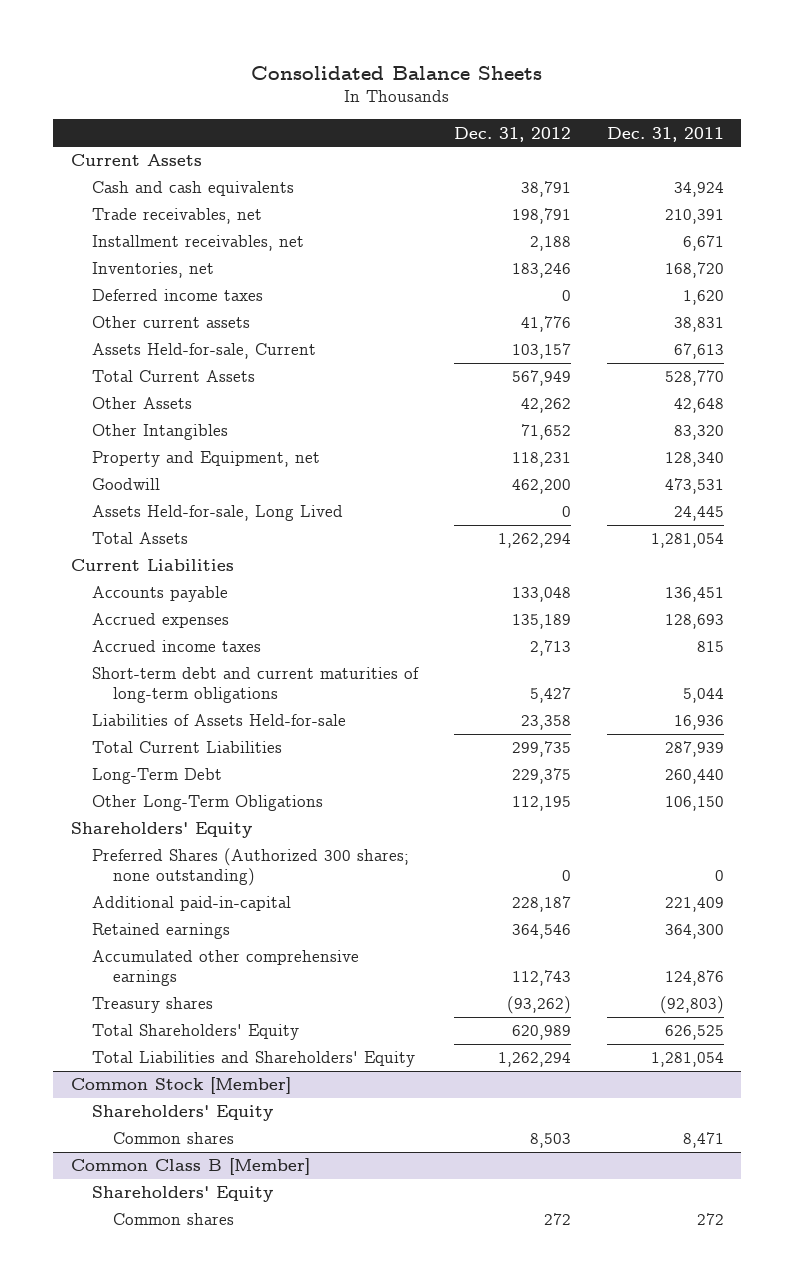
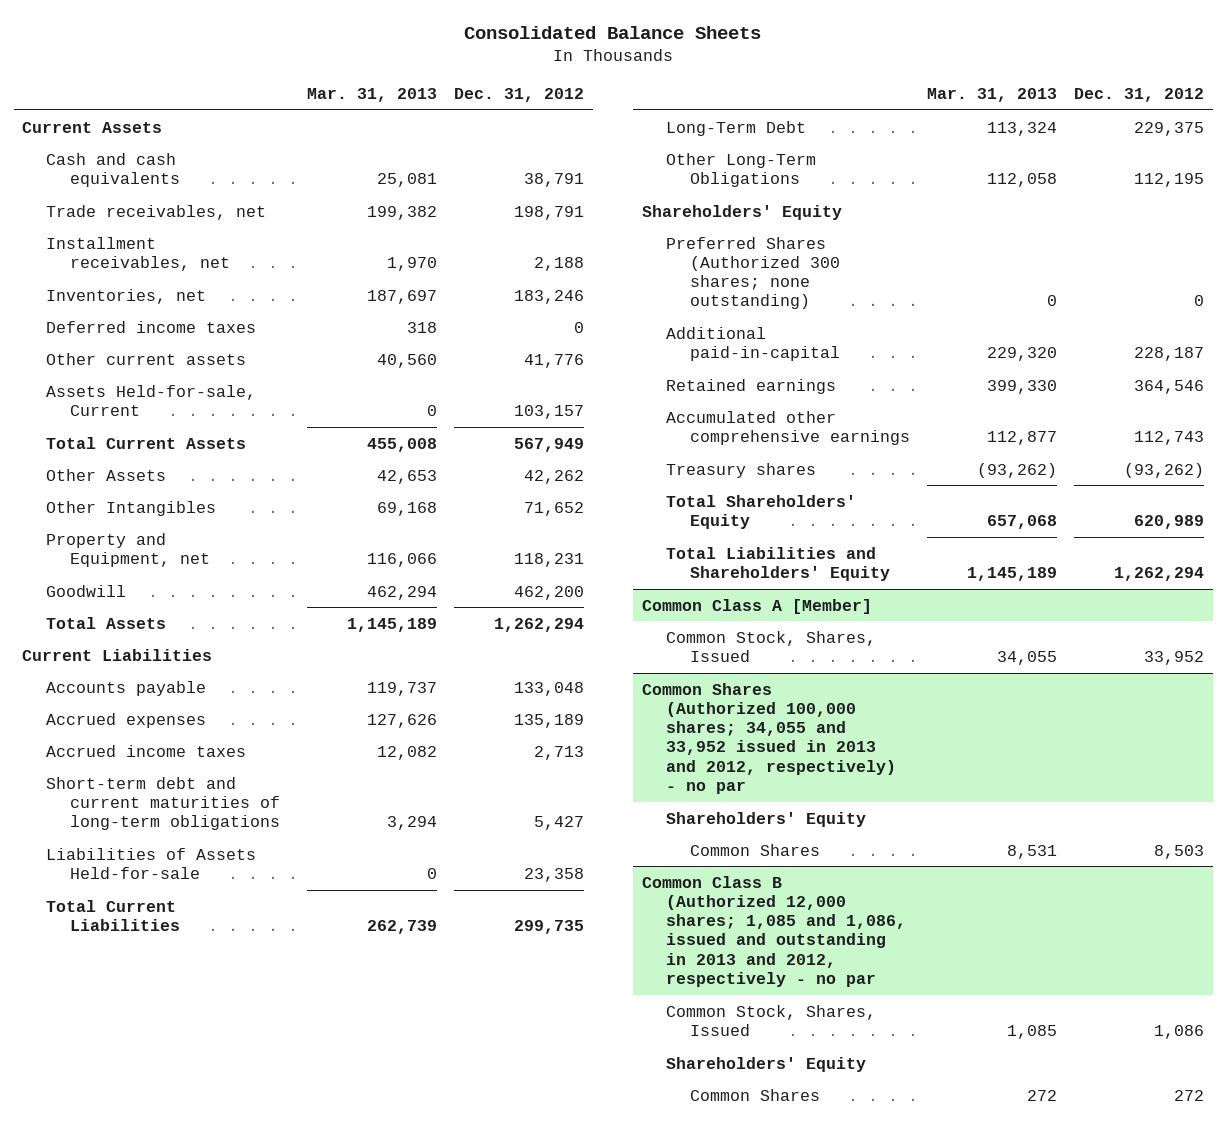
- | Dec. 31, 2012 | Dec. 31, 2011
+ | Mar. 31, 2013 | Dec. 31, 2012
- Assets Held-for-sale, Long Lived | 0 | 24,445
- Common Stock [Member]
+ Common Class A [Member]
+ Common Stock, Shares, Issued | 34,055 | 33,952
+ Common Shares (Authorized 100,000 shares; 34,055 and 33,952 issued in 2013 and 2012, respectively) - no par
- Common shares | 8,503 | 8,471
- Common Class B [Member]
+ Common Shares | 8,531 | 8,503
+ Common Class B (Authorized 12,000 shares; 1,085 and 1,086, issued and outstanding in 2013 and 2012, respectively - no par
+ Common Stock, Shares, Issued | 1,085 | 1,086
- Common shares | 272 | 272
+ Common Shares | 272 | 272

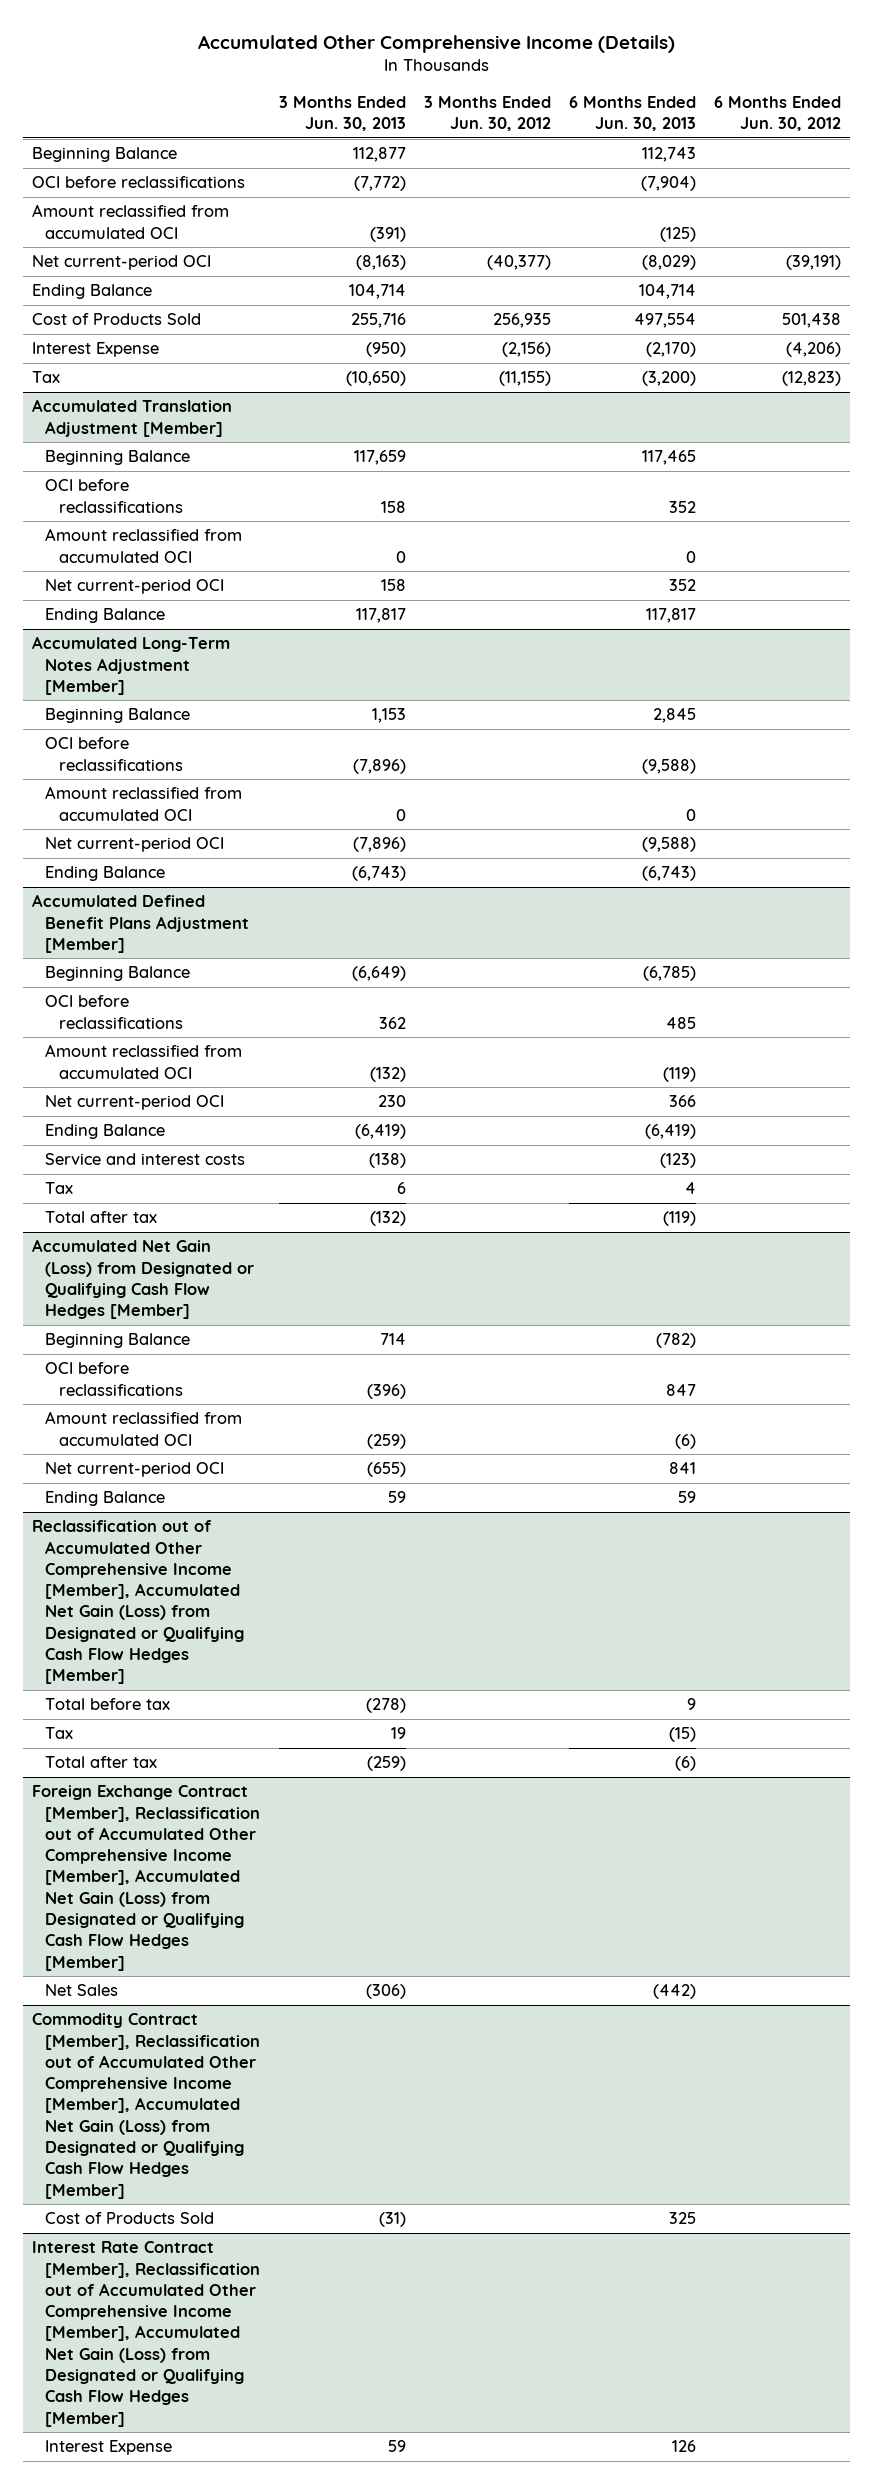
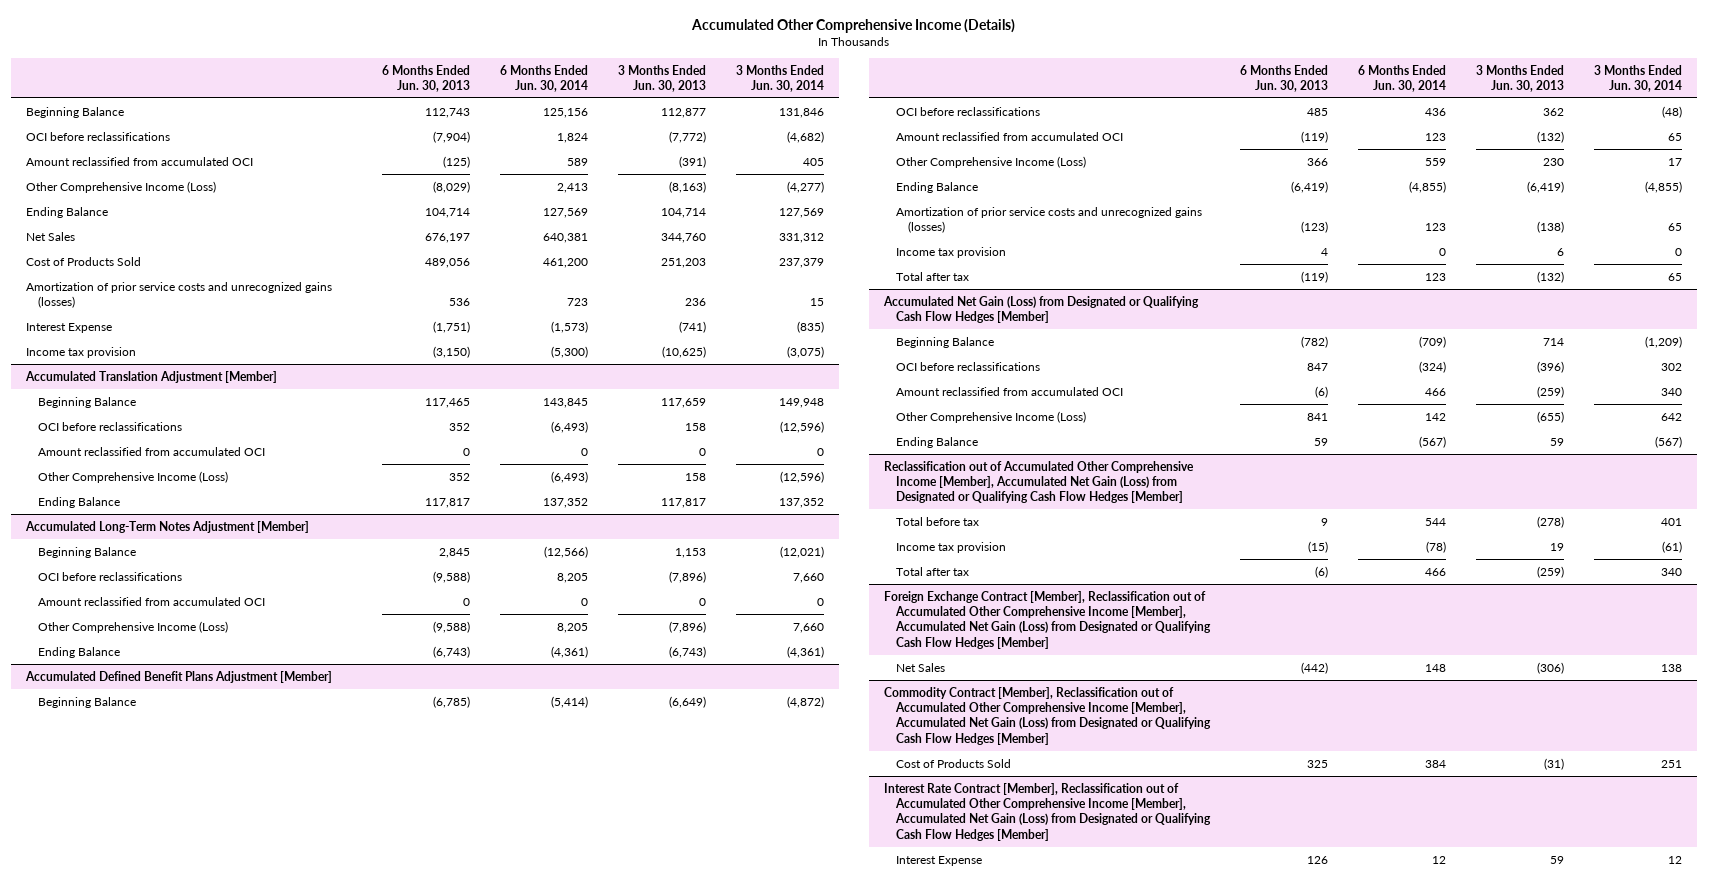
- | 3 Months Ended Jun. 30, 2013 | 3 Months Ended Jun. 30, 2012 | 6 Months Ended Jun. 30, 2013 | 6 Months Ended Jun. 30, 2012
+ | 6 Months Ended Jun. 30, 2013 | 6 Months Ended Jun. 30, 2014 | 3 Months Ended Jun. 30, 2013 | 3 Months Ended Jun. 30, 2014
- Net current-period OCI | (8,163) | (40,377) | (8,029) | (39,191)
+ Other Comprehensive Income (Loss) | (8,029) | 2,413 | (8,163) | (4,277)
- Cost of Products Sold | 255,716 | 256,935 | 497,554 | 501,438
- Interest Expense | (950) | (2,156) | (2,170) | (4,206)
- Tax | (10,650) | (11,155) | (3,200) | (12,823)
+ Net Sales | 676,197 | 640,381 | 344,760 | 331,312
+ Cost of Products Sold | 489,056 | 461,200 | 251,203 | 237,379
+ Amortization of prior service costs and unrecognized gains (losses) | 536 | 723 | 236 | 15
+ Interest Expense | (1,751) | (1,573) | (741) | (835)
+ Income tax provision | (3,150) | (5,300) | (10,625) | (3,075)
@ Accumulated Translation Adjustment [Member]
- Net current-period OCI | 158 | | 352 |
+ Other Comprehensive Income (Loss) | 352 | (6,493) | 158 | (12,596)
@ Accumulated Long-Term Notes Adjustment [Member]
- Net current-period OCI | (7,896) | | (9,588) |
+ Other Comprehensive Income (Loss) | (9,588) | 8,205 | (7,896) | 7,660
@ Accumulated Defined Benefit Plans Adjustment [Member]
- Net current-period OCI | 230 | | 366 |
+ Other Comprehensive Income (Loss) | 366 | 559 | 230 | 17
- Service and interest costs | (138) | | (123) |
- Tax | 6 | | 4 |
+ Amortization of prior service costs and unrecognized gains (losses) | (123) | 123 | (138) | 65
+ Income tax provision | 4 | 0 | 6 | 0
@ Accumulated Net Gain (Loss) from Designated or Qualifying Cash Flow Hedges [Member]
- Net current-period OCI | (655) | | 841 |
+ Other Comprehensive Income (Loss) | 841 | 142 | (655) | 642
@ Reclassification out of Accumulated Other Comprehensive Income [Member], Accumulated Net Gain (Loss) from Designated or Qualifying Cash Flow Hedges [Member]
- Tax | 19 | | (15) |
+ Income tax provision | (15) | (78) | 19 | (61)

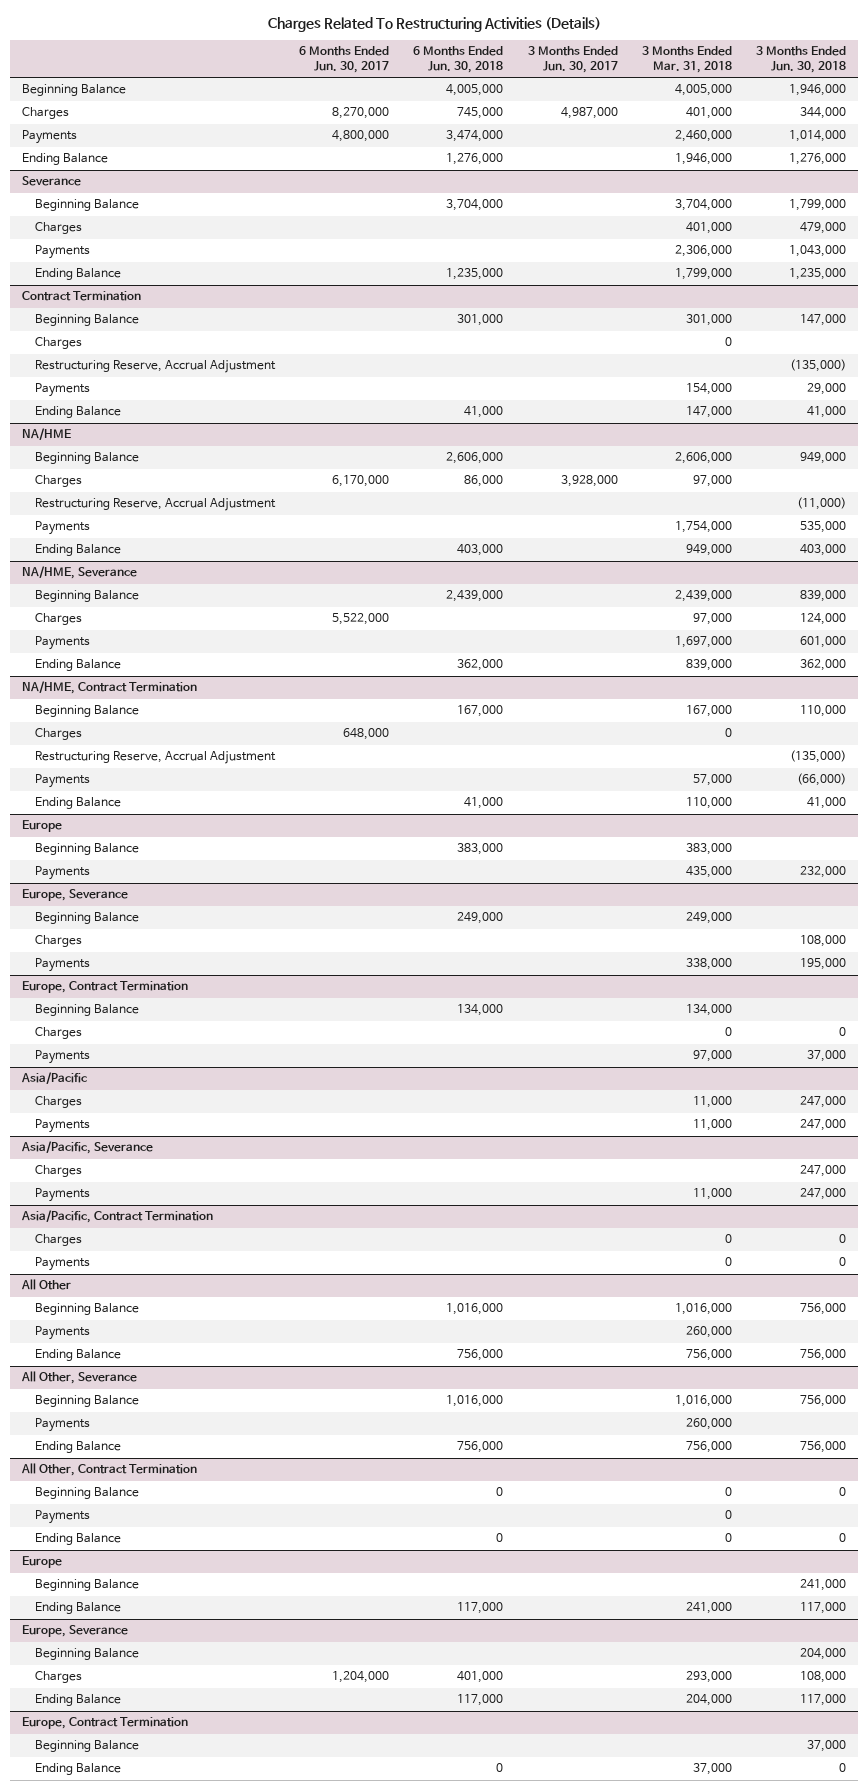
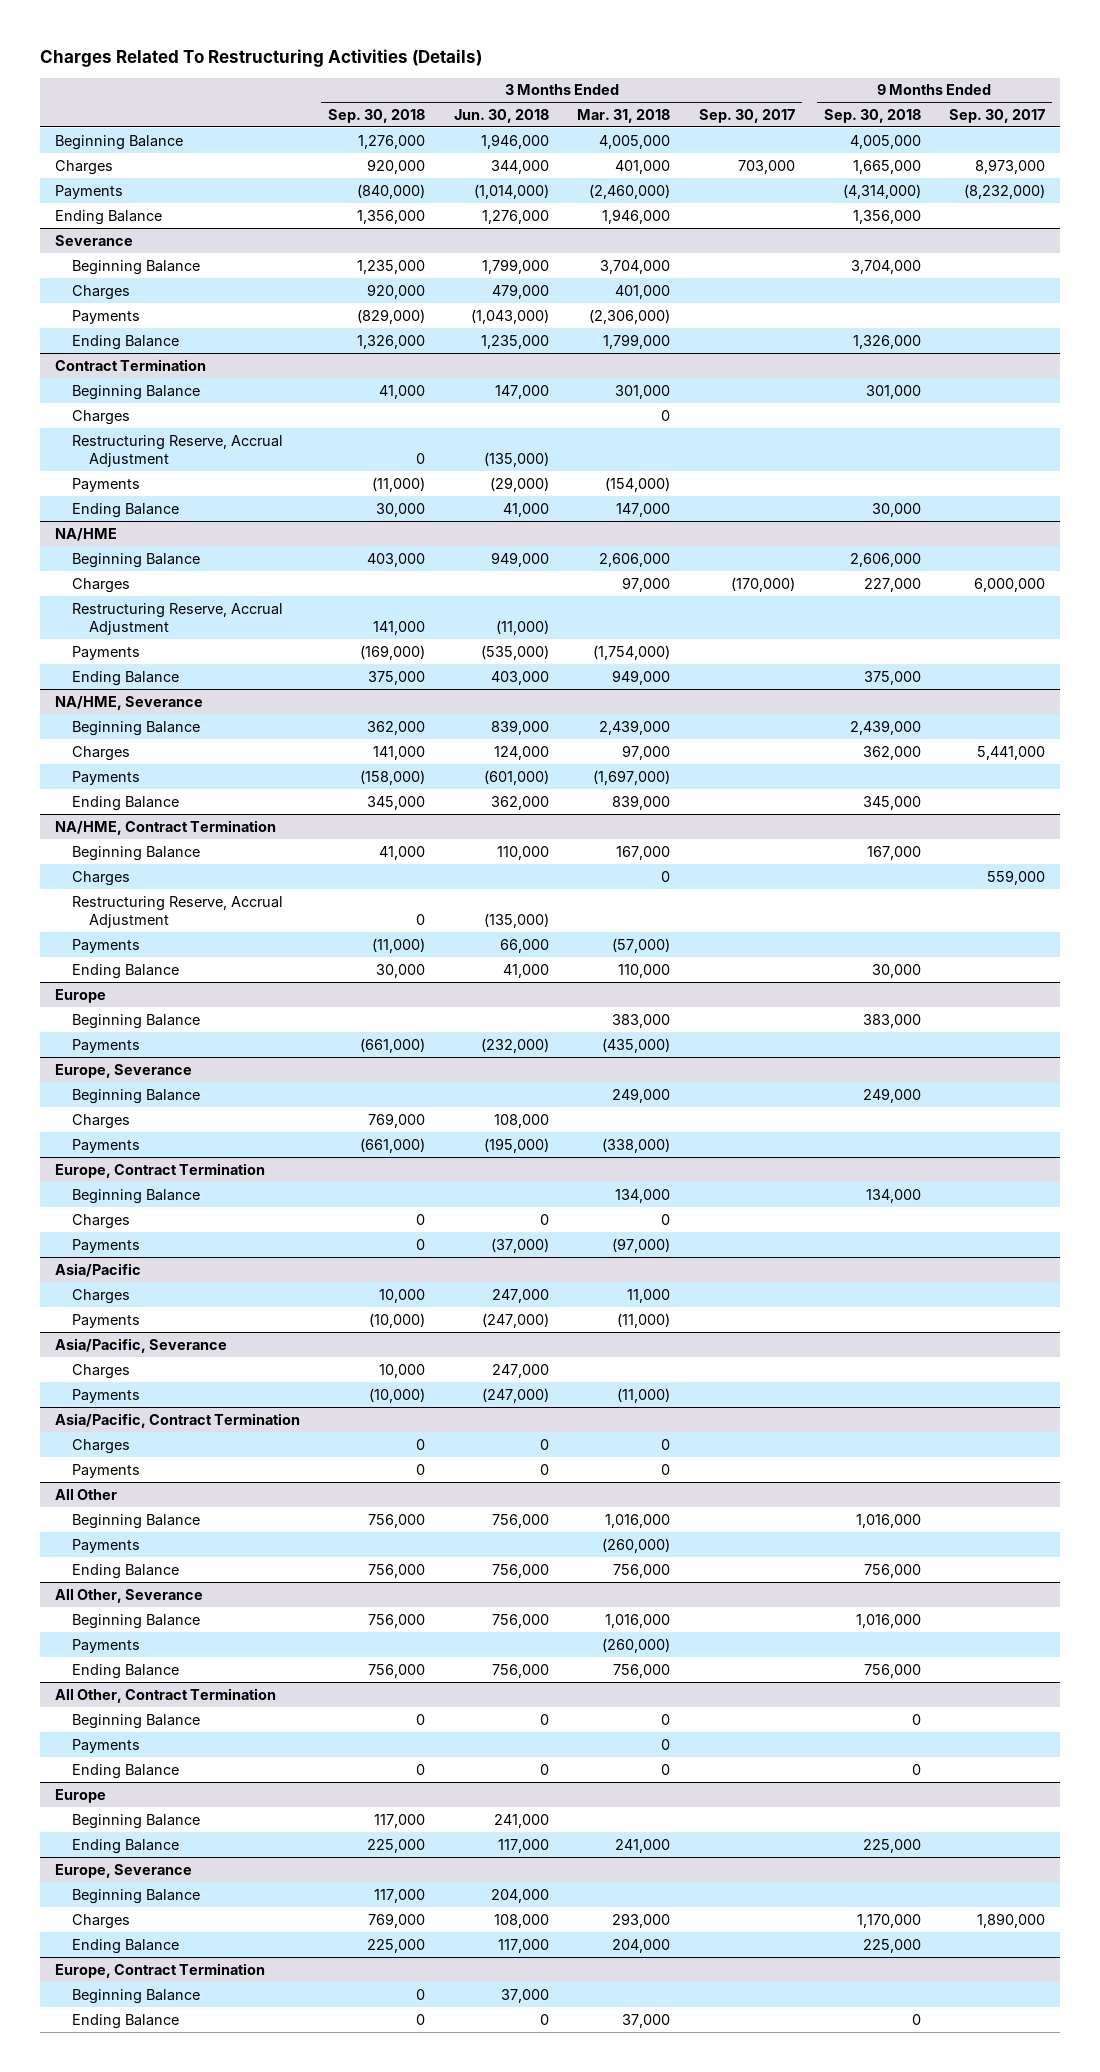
- | 6 Months Ended Jun. 30, 2017 | 6 Months Ended Jun. 30, 2018 | 3 Months Ended Jun. 30, 2017 | 3 Months Ended Mar. 31, 2018 | 3 Months Ended Jun. 30, 2018
+ | 3 Months Ended Sep. 30, 2018 | 3 Months Ended Jun. 30, 2018 | 3 Months Ended Mar. 31, 2018 | 3 Months Ended Sep. 30, 2017 | 9 Months Ended Sep. 30, 2018 | 9 Months Ended Sep. 30, 2017
- Payments | 4,800,000 | 3,474,000 | | 2,460,000 | 1,014,000
+ Payments | (840,000) | (1,014,000) | (2,460,000) | | (4,314,000) | (8,232,000)
@ Severance
- Payments | | | | 2,306,000 | 1,043,000
+ Payments | (829,000) | (1,043,000) | (2,306,000) | | |
@ Contract Termination
- Payments | | | | 154,000 | 29,000
+ Payments | (11,000) | (29,000) | (154,000) | | |
@ NA/HME
- Payments | | | | 1,754,000 | 535,000
+ Payments | (169,000) | (535,000) | (1,754,000) | | |
@ NA/HME, Severance
- Payments | | | | 1,697,000 | 601,000
+ Payments | (158,000) | (601,000) | (1,697,000) | | |
@ NA/HME, Contract Termination
- Payments | | | | 57,000 | (66,000)
+ Payments | (11,000) | 66,000 | (57,000) | | |
@ Europe
- Payments | | | | 435,000 | 232,000
+ Payments | (661,000) | (232,000) | (435,000) | | |
@ Europe, Severance
- Payments | | | | 338,000 | 195,000
+ Payments | (661,000) | (195,000) | (338,000) | | |
@ Europe, Contract Termination
- Payments | | | | 97,000 | 37,000
+ Payments | 0 | (37,000) | (97,000) | | |
@ Asia/Pacific
- Payments | | | | 11,000 | 247,000
+ Payments | (10,000) | (247,000) | (11,000) | | |
@ Asia/Pacific, Severance
- Payments | | | | 11,000 | 247,000
+ Payments | (10,000) | (247,000) | (11,000) | | |
@ All Other
- Payments | | | | 260,000 |
+ Payments | | | (260,000) | | |
@ All Other, Severance
- Payments | | | | 260,000 |
+ Payments | | | (260,000) | | |

